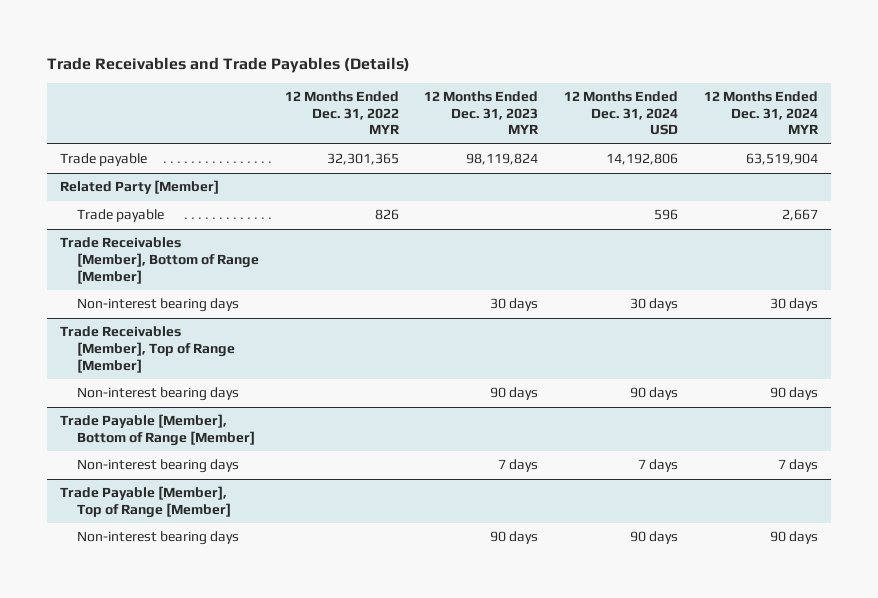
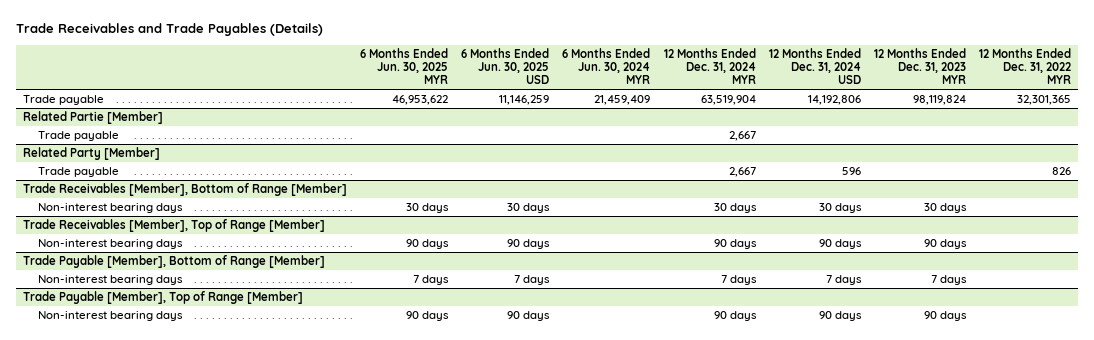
- | 12 Months Ended Dec. 31, 2022 MYR | 12 Months Ended Dec. 31, 2023 MYR | 12 Months Ended Dec. 31, 2024 USD | 12 Months Ended Dec. 31, 2024 MYR
+ | 6 Months Ended Jun. 30, 2025 MYR | 6 Months Ended Jun. 30, 2025 USD | 6 Months Ended Jun. 30, 2024 MYR | 12 Months Ended Dec. 31, 2024 MYR | 12 Months Ended Dec. 31, 2024 USD | 12 Months Ended Dec. 31, 2023 MYR | 12 Months Ended Dec. 31, 2022 MYR
+ Related Partie [Member]
+ Trade payable | | | | 2,667 | | |

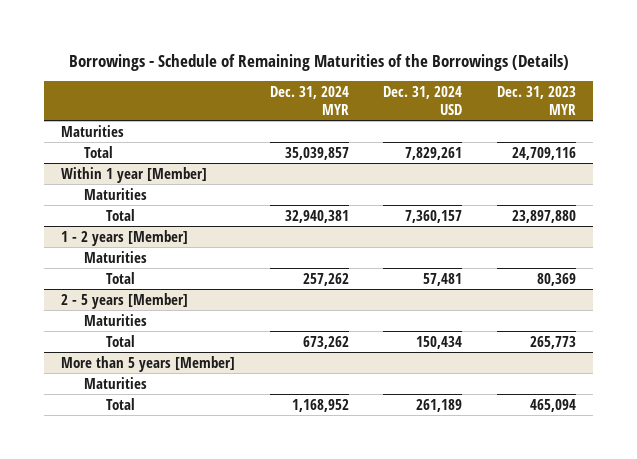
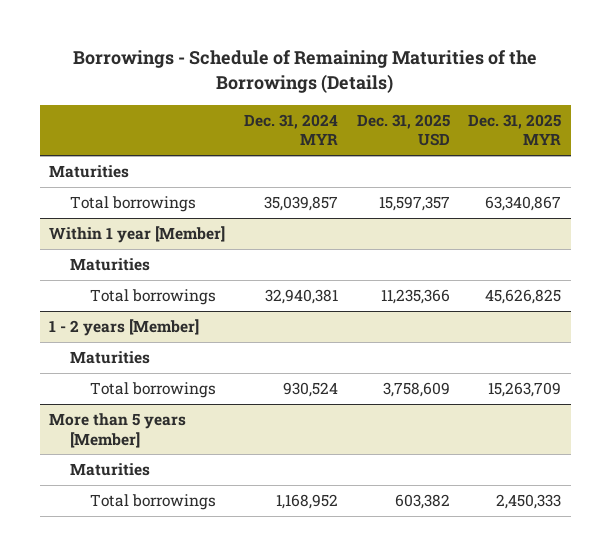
- | Dec. 31, 2024 MYR | Dec. 31, 2024 USD | Dec. 31, 2023 MYR
+ | Dec. 31, 2024 MYR | Dec. 31, 2025 USD | Dec. 31, 2025 MYR
- Total | 35,039,857 | 7,829,261 | 24,709,116
+ Total borrowings | 35,039,857 | 15,597,357 | 63,340,867
@ Within 1 year [Member]
- Total | 32,940,381 | 7,360,157 | 23,897,880
+ Total borrowings | 32,940,381 | 11,235,366 | 45,626,825
@ 1 - 2 years [Member]
- Total | 257,262 | 57,481 | 80,369
- 2 - 5 years [Member]
- Maturities
- Total | 673,262 | 150,434 | 265,773
@ 1 - 2 years [Member]
+ Total borrowings | 930,524 | 3,758,609 | 15,263,709
@ More than 5 years [Member]
- Total | 1,168,952 | 261,189 | 465,094
+ Total borrowings | 1,168,952 | 603,382 | 2,450,333

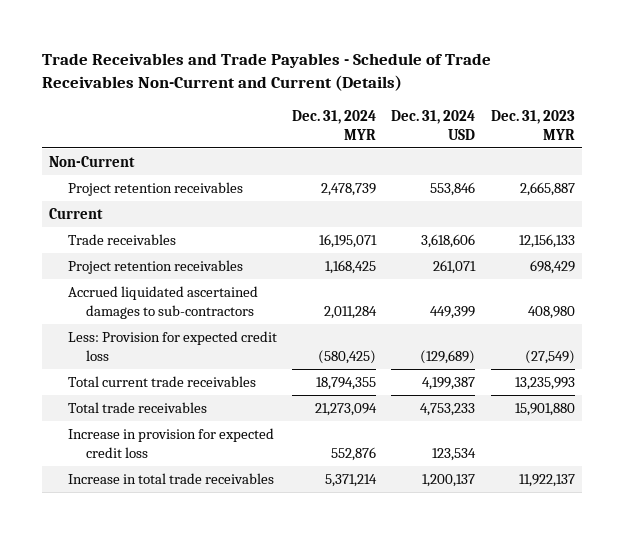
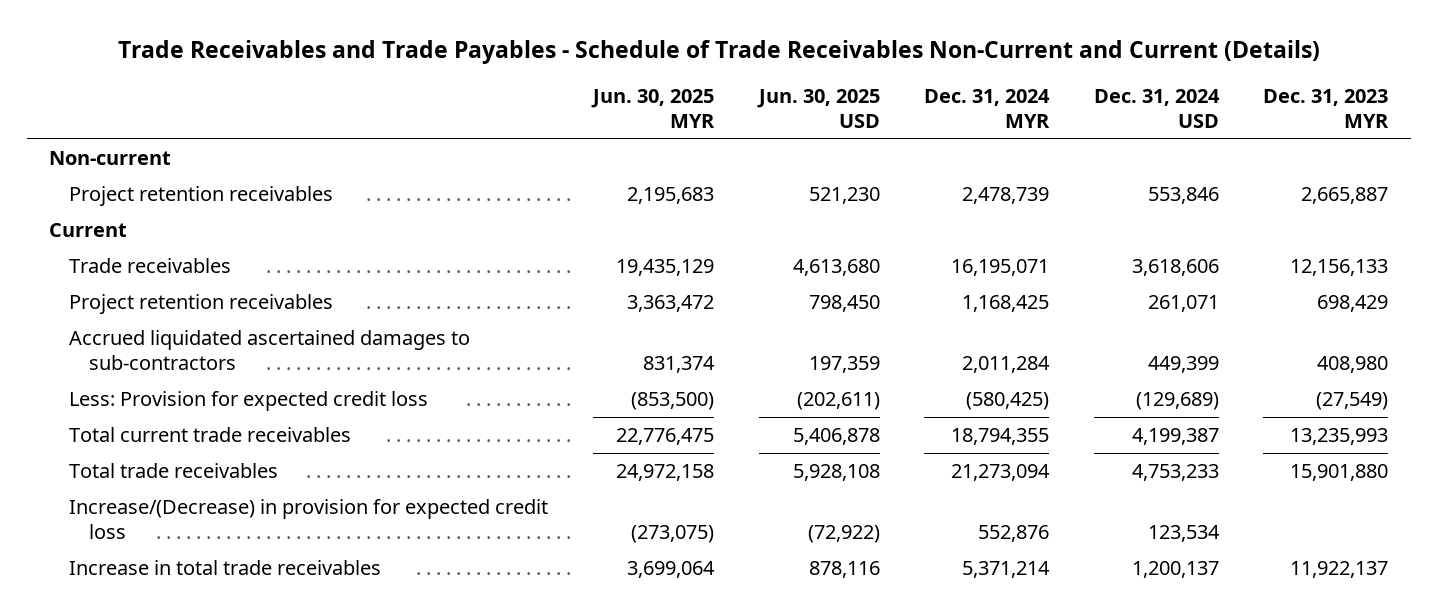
- | Dec. 31, 2024 MYR | Dec. 31, 2024 USD | Dec. 31, 2023 MYR
+ | Jun. 30, 2025 MYR | Jun. 30, 2025 USD | Dec. 31, 2024 MYR | Dec. 31, 2024 USD | Dec. 31, 2023 MYR
- Non-Current
+ Non-current
- Increase in provision for expected credit loss | 552,876 | 123,534 |
+ Increase/(Decrease) in provision for expected credit loss | (273,075) | (72,922) | 552,876 | 123,534 |

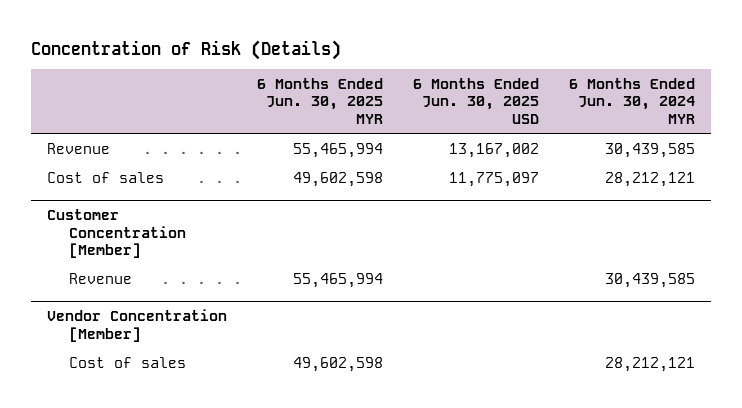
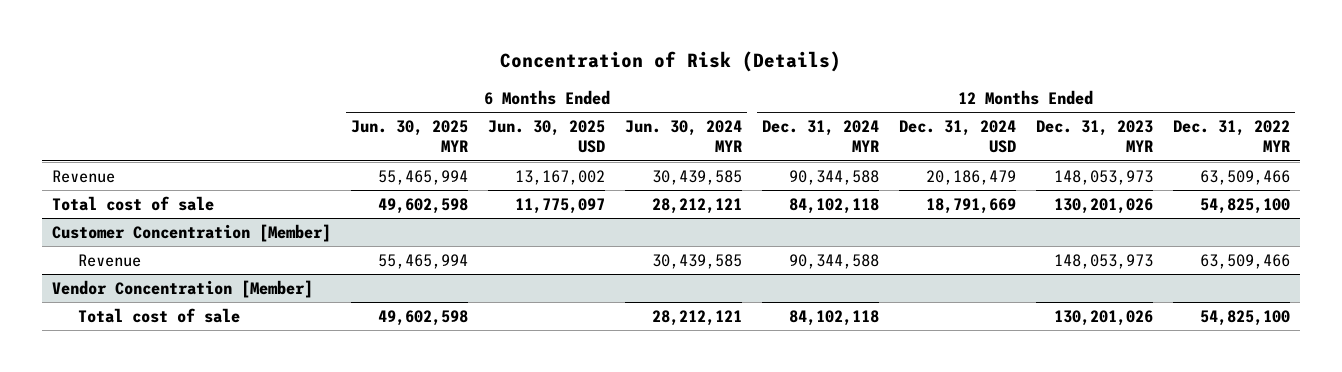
- | 6 Months Ended Jun. 30, 2025 MYR | 6 Months Ended Jun. 30, 2025 USD | 6 Months Ended Jun. 30, 2024 MYR
+ | 6 Months Ended Jun. 30, 2025 MYR | 6 Months Ended Jun. 30, 2025 USD | 6 Months Ended Jun. 30, 2024 MYR | 12 Months Ended Dec. 31, 2024 MYR | 12 Months Ended Dec. 31, 2024 USD | 12 Months Ended Dec. 31, 2023 MYR | 12 Months Ended Dec. 31, 2022 MYR
- Cost of sales | 49,602,598 | 11,775,097 | 28,212,121
+ Total cost of sale | 49,602,598 | 11,775,097 | 28,212,121 | 84,102,118 | 18,791,669 | 130,201,026 | 54,825,100
@ Vendor Concentration [Member]
- Cost of sales | 49,602,598 | | 28,212,121
+ Total cost of sale | 49,602,598 | | 28,212,121 | 84,102,118 | | 130,201,026 | 54,825,100

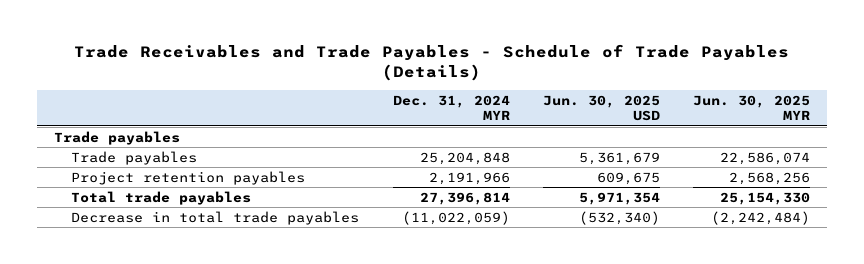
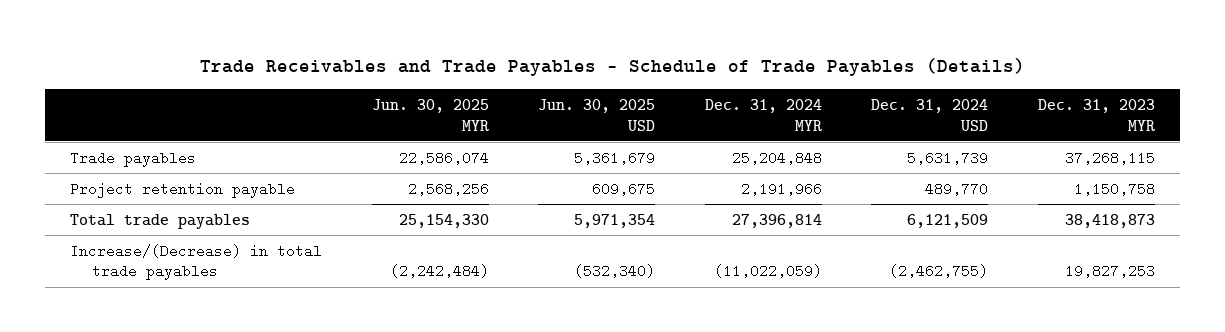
- | Dec. 31, 2024 MYR | Jun. 30, 2025 USD | Jun. 30, 2025 MYR
+ | Jun. 30, 2025 MYR | Jun. 30, 2025 USD | Dec. 31, 2024 MYR | Dec. 31, 2024 USD | Dec. 31, 2023 MYR
- Trade payables
- Project retention payables | 2,191,966 | 609,675 | 2,568,256
+ Project retention payable | 2,568,256 | 609,675 | 2,191,966 | 489,770 | 1,150,758
- Decrease in total trade payables | (11,022,059) | (532,340) | (2,242,484)
+ Increase/(Decrease) in total trade payables | (2,242,484) | (532,340) | (11,022,059) | (2,462,755) | 19,827,253

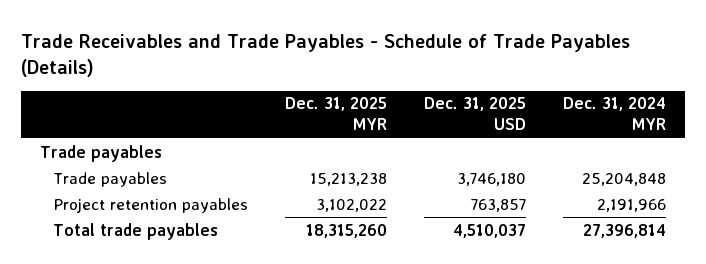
- | Jun. 30, 2025 MYR | Jun. 30, 2025 USD | Dec. 31, 2024 MYR | Dec. 31, 2024 USD | Dec. 31, 2023 MYR
+ | Dec. 31, 2025 MYR | Dec. 31, 2025 USD | Dec. 31, 2024 MYR
+ Trade payables
- Project retention payable | 2,568,256 | 609,675 | 2,191,966 | 489,770 | 1,150,758
+ Project retention payables | 3,102,022 | 763,857 | 2,191,966
- Increase/(Decrease) in total trade payables | (2,242,484) | (532,340) | (11,022,059) | (2,462,755) | 19,827,253

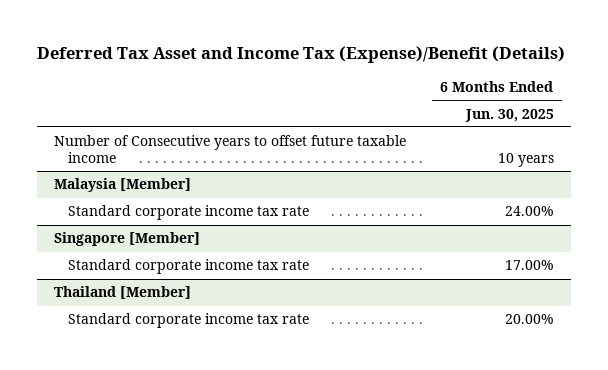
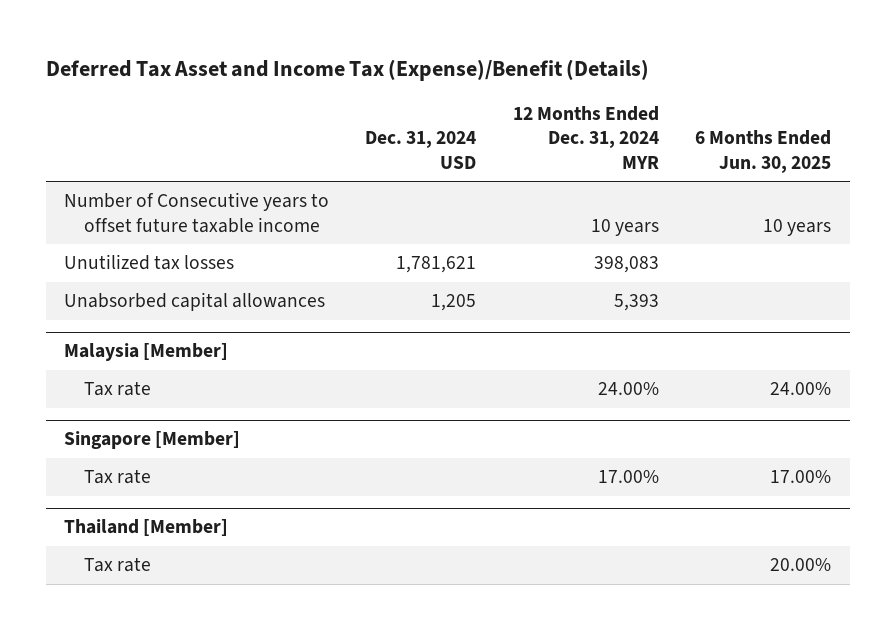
- | 6 Months Ended Jun. 30, 2025
+ | Dec. 31, 2024 USD | 12 Months Ended Dec. 31, 2024 MYR | 6 Months Ended Jun. 30, 2025
+ Unutilized tax losses | 1,781,621 | 398,083 |
+ Unabsorbed capital allowances | 1,205 | 5,393 |
@ Malaysia [Member]
- Standard corporate income tax rate | 24.00%
+ Tax rate | | 24.00% | 24.00%
@ Singapore [Member]
- Standard corporate income tax rate | 17.00%
+ Tax rate | | 17.00% | 17.00%
@ Thailand [Member]
- Standard corporate income tax rate | 20.00%
+ Tax rate | | | 20.00%

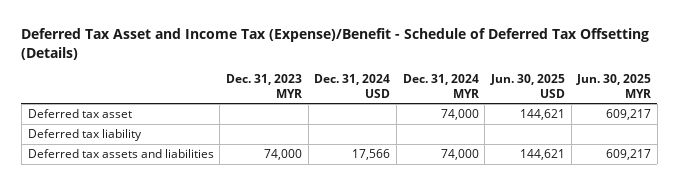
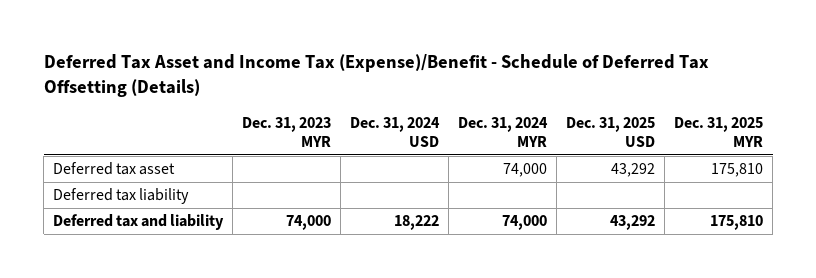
- | Dec. 31, 2023 MYR | Dec. 31, 2024 USD | Dec. 31, 2024 MYR | Jun. 30, 2025 USD | Jun. 30, 2025 MYR
+ | Dec. 31, 2023 MYR | Dec. 31, 2024 USD | Dec. 31, 2024 MYR | Dec. 31, 2025 USD | Dec. 31, 2025 MYR
- Deferred tax assets and liabilities | 74,000 | 17,566 | 74,000 | 144,621 | 609,217
+ Deferred tax and liability | 74,000 | 18,222 | 74,000 | 43,292 | 175,810

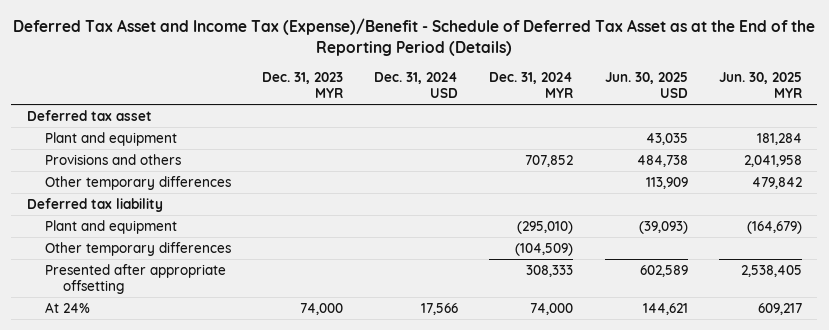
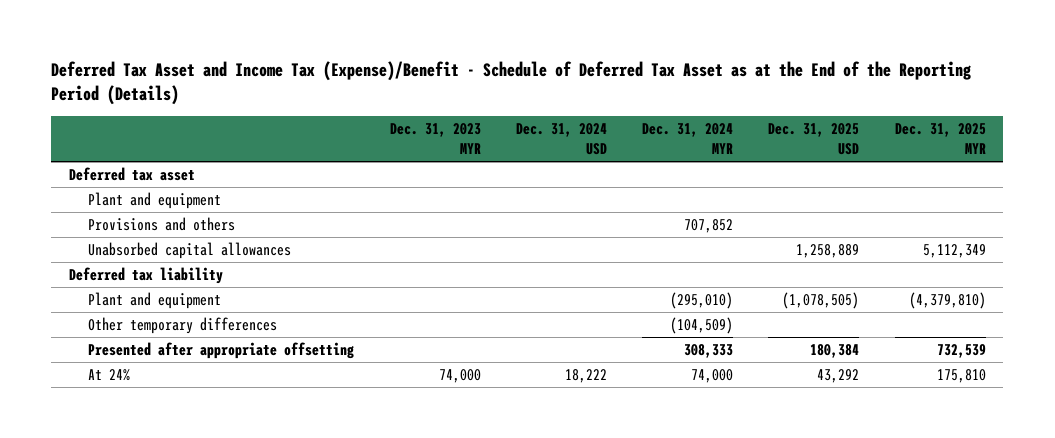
- | Dec. 31, 2023 MYR | Dec. 31, 2024 USD | Dec. 31, 2024 MYR | Jun. 30, 2025 USD | Jun. 30, 2025 MYR
+ | Dec. 31, 2023 MYR | Dec. 31, 2024 USD | Dec. 31, 2024 MYR | Dec. 31, 2025 USD | Dec. 31, 2025 MYR
- Other temporary differences | | | | 113,909 | 479,842
+ Unabsorbed capital allowances | | | | 1,258,889 | 5,112,349
- At 24% | 74,000 | 17,566 | 74,000 | 144,621 | 609,217
+ At 24% | 74,000 | 18,222 | 74,000 | 43,292 | 175,810

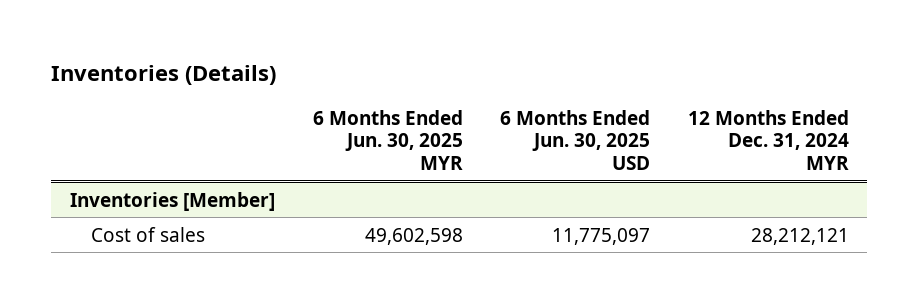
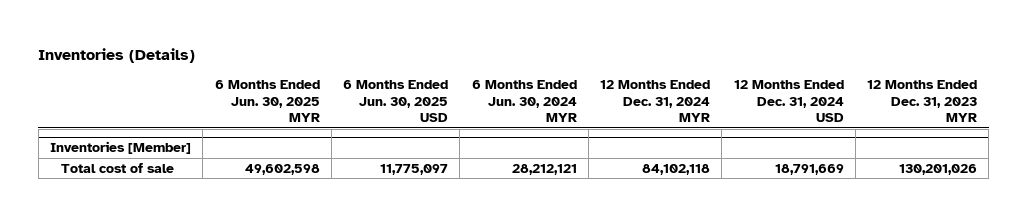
- | 6 Months Ended Jun. 30, 2025 MYR | 6 Months Ended Jun. 30, 2025 USD | 12 Months Ended Dec. 31, 2024 MYR
+ | 6 Months Ended Jun. 30, 2025 MYR | 6 Months Ended Jun. 30, 2025 USD | 6 Months Ended Jun. 30, 2024 MYR | 12 Months Ended Dec. 31, 2024 MYR | 12 Months Ended Dec. 31, 2024 USD | 12 Months Ended Dec. 31, 2023 MYR
@ Inventories [Member]
- Cost of sales | 49,602,598 | 11,775,097 | 28,212,121
+ Total cost of sale | 49,602,598 | 11,775,097 | 28,212,121 | 84,102,118 | 18,791,669 | 130,201,026

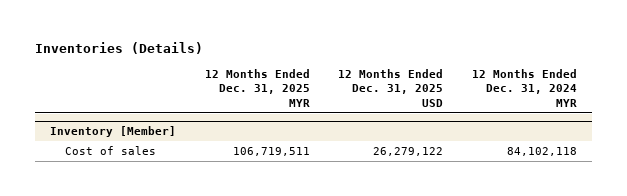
- | 6 Months Ended Jun. 30, 2025 MYR | 6 Months Ended Jun. 30, 2025 USD | 6 Months Ended Jun. 30, 2024 MYR | 12 Months Ended Dec. 31, 2024 MYR | 12 Months Ended Dec. 31, 2024 USD | 12 Months Ended Dec. 31, 2023 MYR
+ | 12 Months Ended Dec. 31, 2025 MYR | 12 Months Ended Dec. 31, 2025 USD | 12 Months Ended Dec. 31, 2024 MYR
- Inventories [Member]
- Total cost of sale | 49,602,598 | 11,775,097 | 28,212,121 | 84,102,118 | 18,791,669 | 130,201,026
+ Inventory [Member]
+ Cost of sales | 106,719,511 | 26,279,122 | 84,102,118

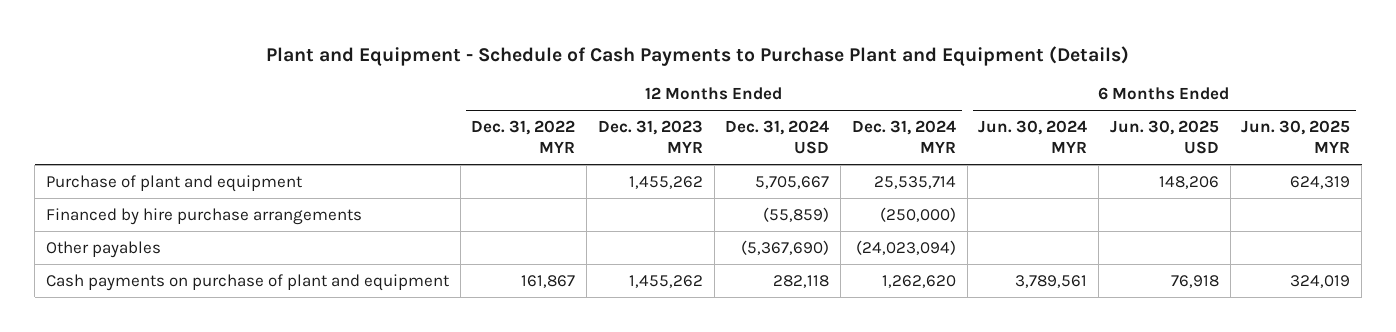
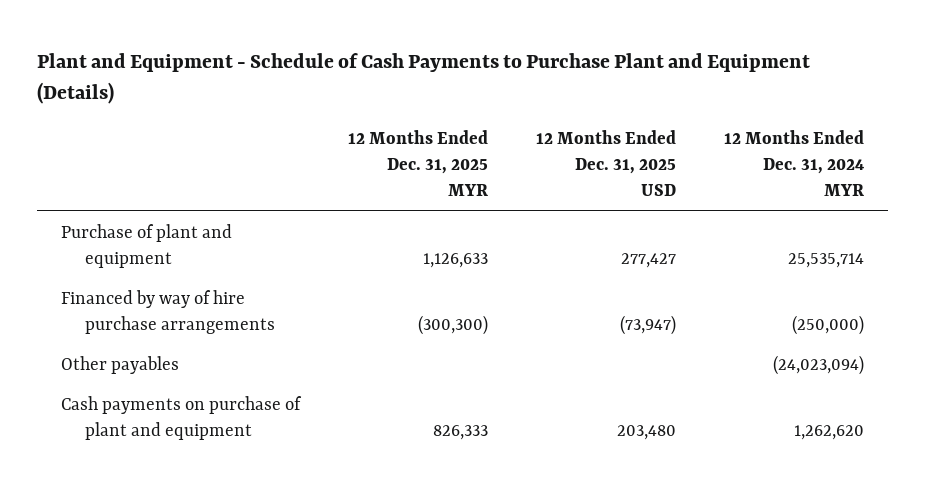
- | 12 Months Ended Dec. 31, 2022 MYR | 12 Months Ended Dec. 31, 2023 MYR | 12 Months Ended Dec. 31, 2024 USD | 12 Months Ended Dec. 31, 2024 MYR | 6 Months Ended Jun. 30, 2024 MYR | 6 Months Ended Jun. 30, 2025 USD | 6 Months Ended Jun. 30, 2025 MYR
+ | 12 Months Ended Dec. 31, 2025 MYR | 12 Months Ended Dec. 31, 2025 USD | 12 Months Ended Dec. 31, 2024 MYR
- Financed by hire purchase arrangements | | | (55,859) | (250,000) | | |
+ Financed by way of hire purchase arrangements | (300,300) | (73,947) | (250,000)

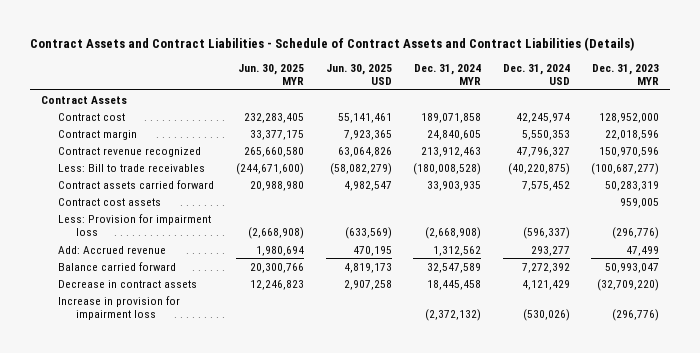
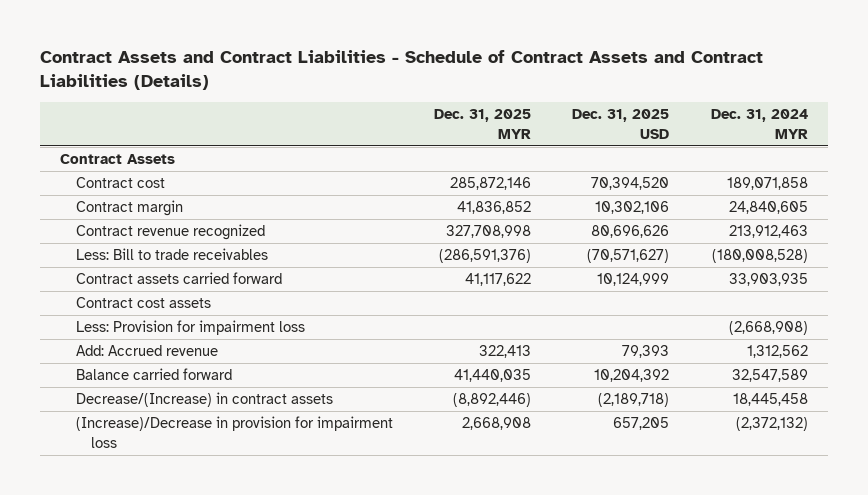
- | Jun. 30, 2025 MYR | Jun. 30, 2025 USD | Dec. 31, 2024 MYR | Dec. 31, 2024 USD | Dec. 31, 2023 MYR
+ | Dec. 31, 2025 MYR | Dec. 31, 2025 USD | Dec. 31, 2024 MYR
- Decrease in contract assets | 12,246,823 | 2,907,258 | 18,445,458 | 4,121,429 | (32,709,220)
- Increase in provision for impairment loss | | | (2,372,132) | (530,026) | (296,776)
+ Decrease/(Increase) in contract assets | (8,892,446) | (2,189,718) | 18,445,458
+ (Increase)/Decrease in provision for impairment loss | 2,668,908 | 657,205 | (2,372,132)

